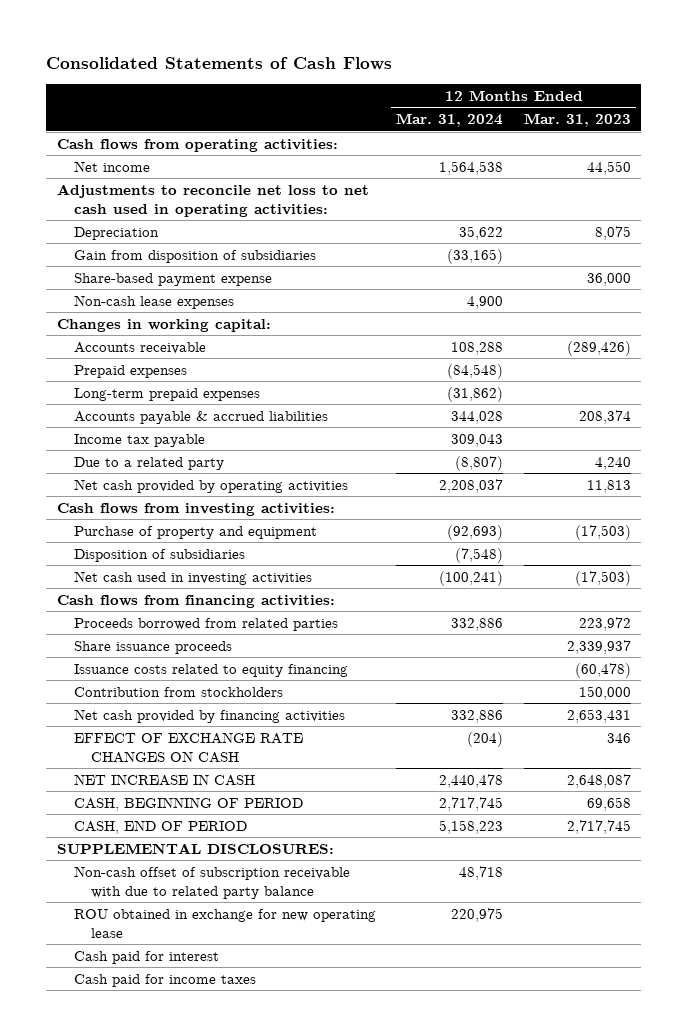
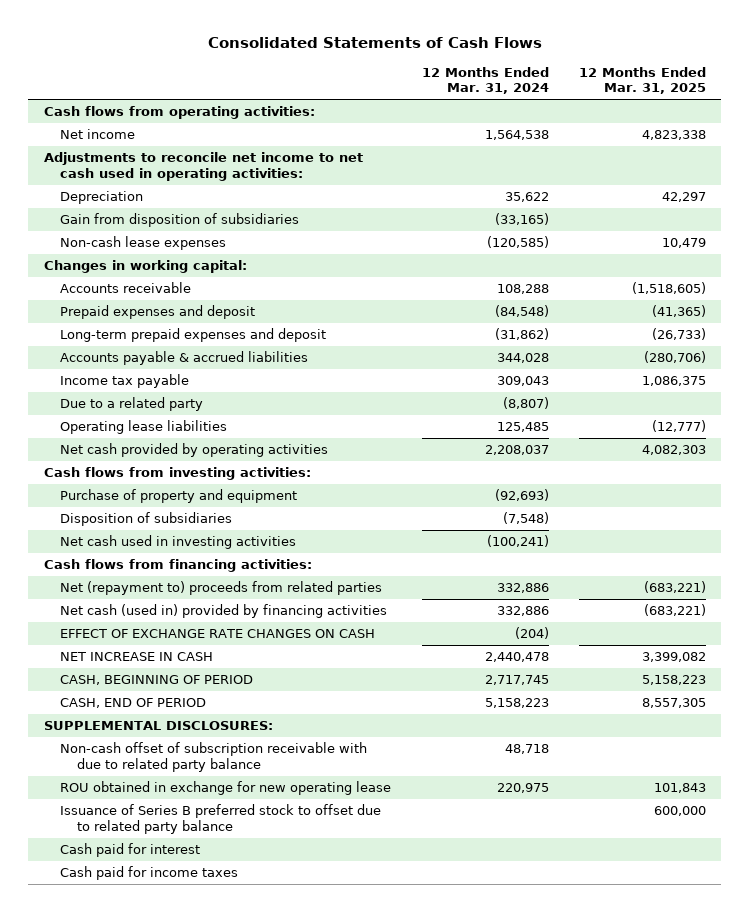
- | 12 Months Ended Mar. 31, 2024 | 12 Months Ended Mar. 31, 2023
+ | 12 Months Ended Mar. 31, 2024 | 12 Months Ended Mar. 31, 2025
- Adjustments to reconcile net loss to net cash used in operating activities:
+ Adjustments to reconcile net income to net cash used in operating activities:
- Share-based payment expense | | 36,000
- Non-cash lease expenses | 4,900 |
+ Non-cash lease expenses | (120,585) | 10,479
- Prepaid expenses | (84,548) |
- Long-term prepaid expenses | (31,862) |
+ Prepaid expenses and deposit | (84,548) | (41,365)
+ Long-term prepaid expenses and deposit | (31,862) | (26,733)
+ Operating lease liabilities | 125,485 | (12,777)
- Proceeds borrowed from related parties | 332,886 | 223,972
- Share issuance proceeds | | 2,339,937
- Issuance costs related to equity financing | | (60,478)
- Contribution from stockholders | | 150,000
- Net cash provided by financing activities | 332,886 | 2,653,431
+ Net (repayment to) proceeds from related parties | 332,886 | (683,221)
+ Net cash (used in) provided by financing activities | 332,886 | (683,221)
+ Issuance of Series B preferred stock to offset due to related party balance | | 600,000

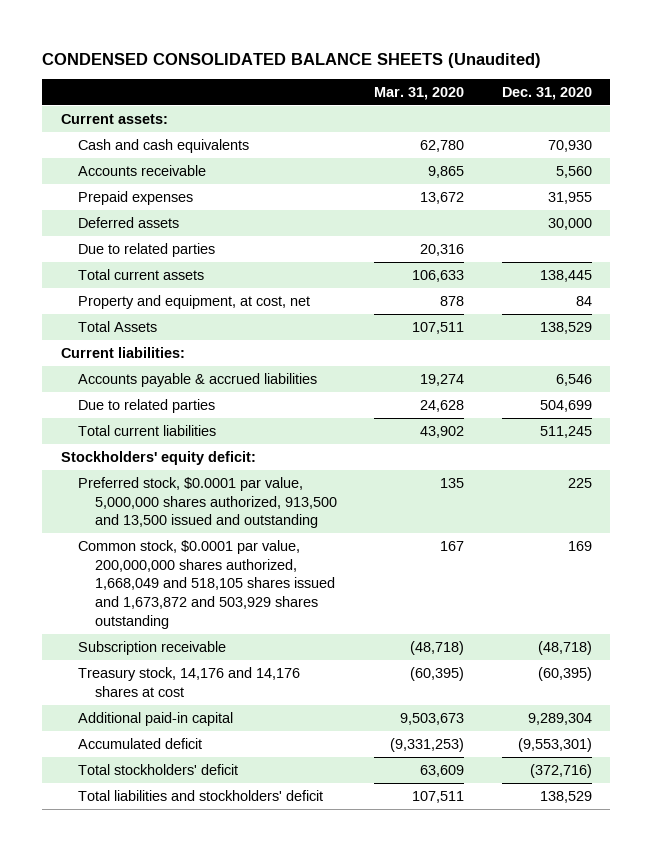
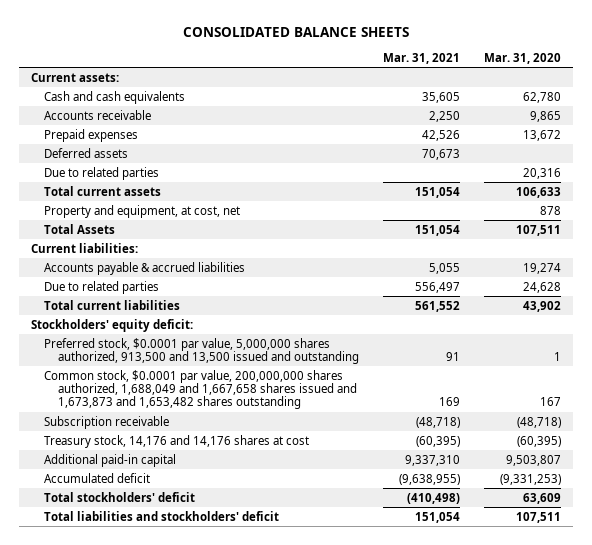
- CONDENSED CONSOLIDATED BALANCE SHEETS (Unaudited)
+ CONSOLIDATED BALANCE SHEETS
- | Mar. 31, 2020 | Dec. 31, 2020
+ | Mar. 31, 2021 | Mar. 31, 2020
- Preferred stock, $0.0001 par value, 5,000,000 shares authorized, 913,500 and 13,500 issued and outstanding | 135 | 225
- Common stock, $0.0001 par value, 200,000,000 shares authorized, 1,668,049 and 518,105 shares issued and 1,673,872 and 503,929 shares outstanding | 167 | 169
+ Preferred stock, $0.0001 par value, 5,000,000 shares authorized, 913,500 and 13,500 issued and outstanding | 91 | 1
+ Common stock, $0.0001 par value, 200,000,000 shares authorized, 1,688,049 and 1,667,658 shares issued and 1,673,873 and 1,653,482 shares outstanding | 169 | 167
- Additional paid-in capital | 9,503,673 | 9,289,304
+ Additional paid-in capital | 9,337,310 | 9,503,807

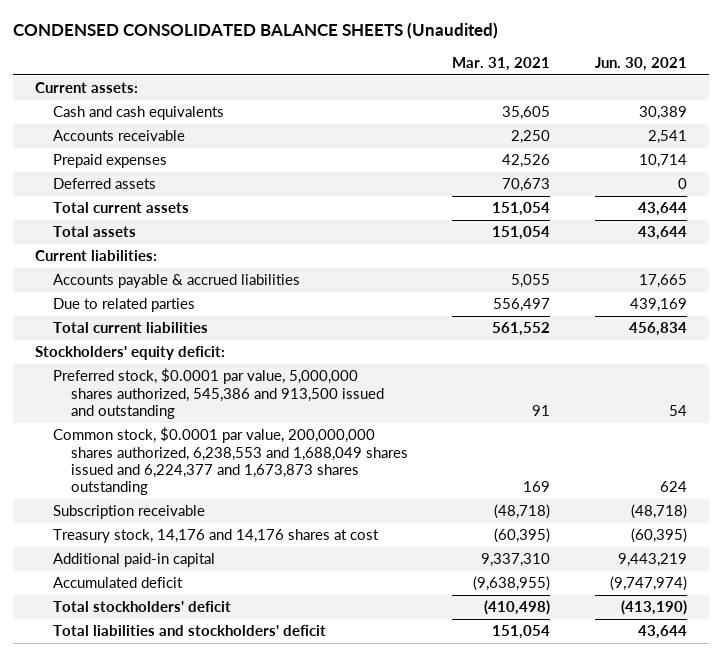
- CONSOLIDATED BALANCE SHEETS
+ CONDENSED CONSOLIDATED BALANCE SHEETS (Unaudited)
- | Mar. 31, 2021 | Mar. 31, 2020
+ | Mar. 31, 2021 | Jun. 30, 2021
- Due to related parties | | 20,316
- Property and equipment, at cost, net | | 878
- Total Assets | 151,054 | 107,511
+ Total assets | 151,054 | 43,644
- Preferred stock, $0.0001 par value, 5,000,000 shares authorized, 913,500 and 13,500 issued and outstanding | 91 | 1
- Common stock, $0.0001 par value, 200,000,000 shares authorized, 1,688,049 and 1,667,658 shares issued and 1,673,873 and 1,653,482 shares outstanding | 169 | 167
+ Preferred stock, $0.0001 par value, 5,000,000 shares authorized, 545,386 and 913,500 issued and outstanding | 91 | 54
+ Common stock, $0.0001 par value, 200,000,000 shares authorized, 6,238,553 and 1,688,049 shares issued and 6,224,377 and 1,673,873 shares outstanding | 169 | 624

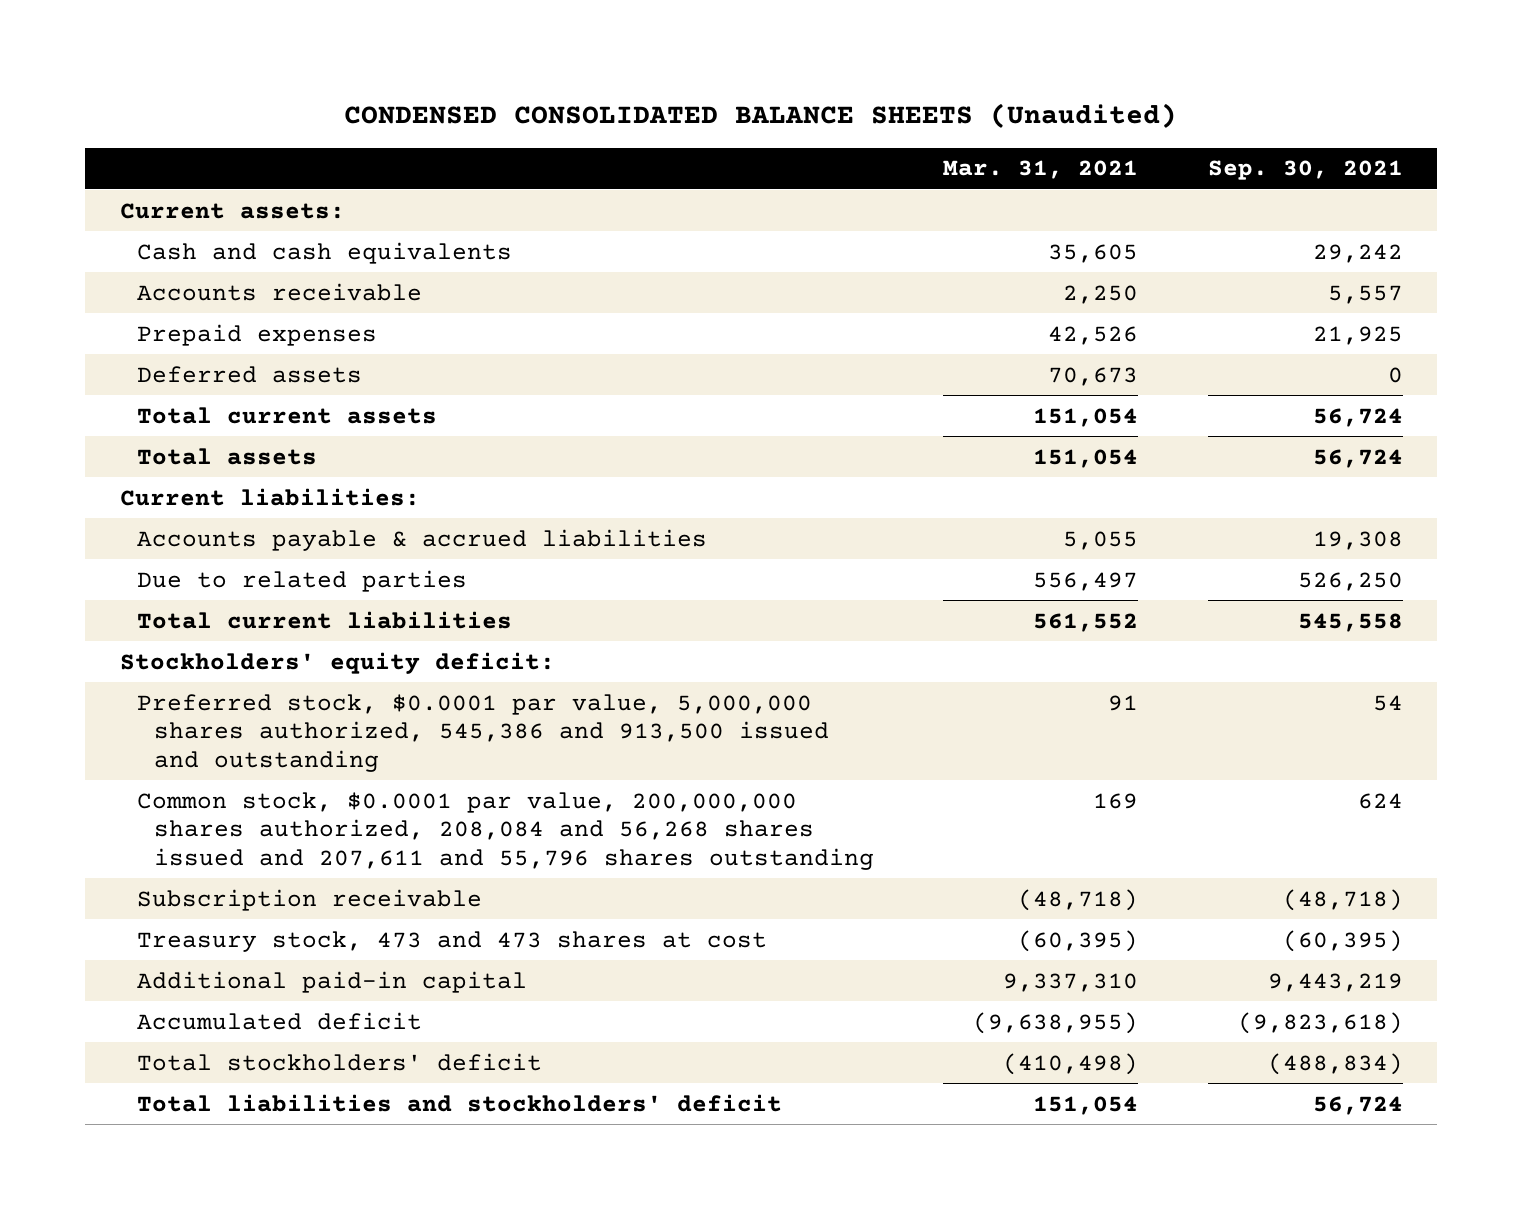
- | Mar. 31, 2021 | Jun. 30, 2021
+ | Mar. 31, 2021 | Sep. 30, 2021
- Common stock, $0.0001 par value, 200,000,000 shares authorized, 6,238,553 and 1,688,049 shares issued and 6,224,377 and 1,673,873 shares outstanding | 169 | 624
+ Common stock, $0.0001 par value, 200,000,000 shares authorized, 208,084 and 56,268 shares issued and 207,611 and 55,796 shares outstanding | 169 | 624
- Treasury stock, 14,176 and 14,176 shares at cost | (60,395) | (60,395)
+ Treasury stock, 473 and 473 shares at cost | (60,395) | (60,395)

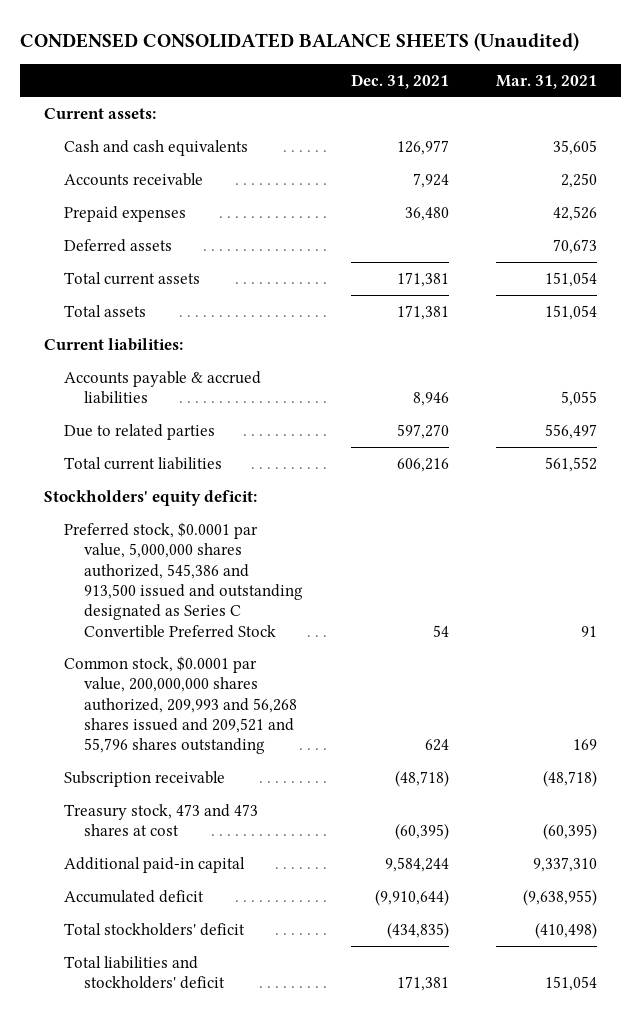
- | Mar. 31, 2021 | Sep. 30, 2021
+ | Dec. 31, 2021 | Mar. 31, 2021
- Preferred stock, $0.0001 par value, 5,000,000 shares authorized, 545,386 and 913,500 issued and outstanding | 91 | 54
- Common stock, $0.0001 par value, 200,000,000 shares authorized, 208,084 and 56,268 shares issued and 207,611 and 55,796 shares outstanding | 169 | 624
+ Preferred stock, $0.0001 par value, 5,000,000 shares authorized, 545,386 and 913,500 issued and outstanding designated as Series C Convertible Preferred Stock | 54 | 91
+ Common stock, $0.0001 par value, 200,000,000 shares authorized, 209,993 and 56,268 shares issued and 209,521 and 55,796 shares outstanding | 624 | 169

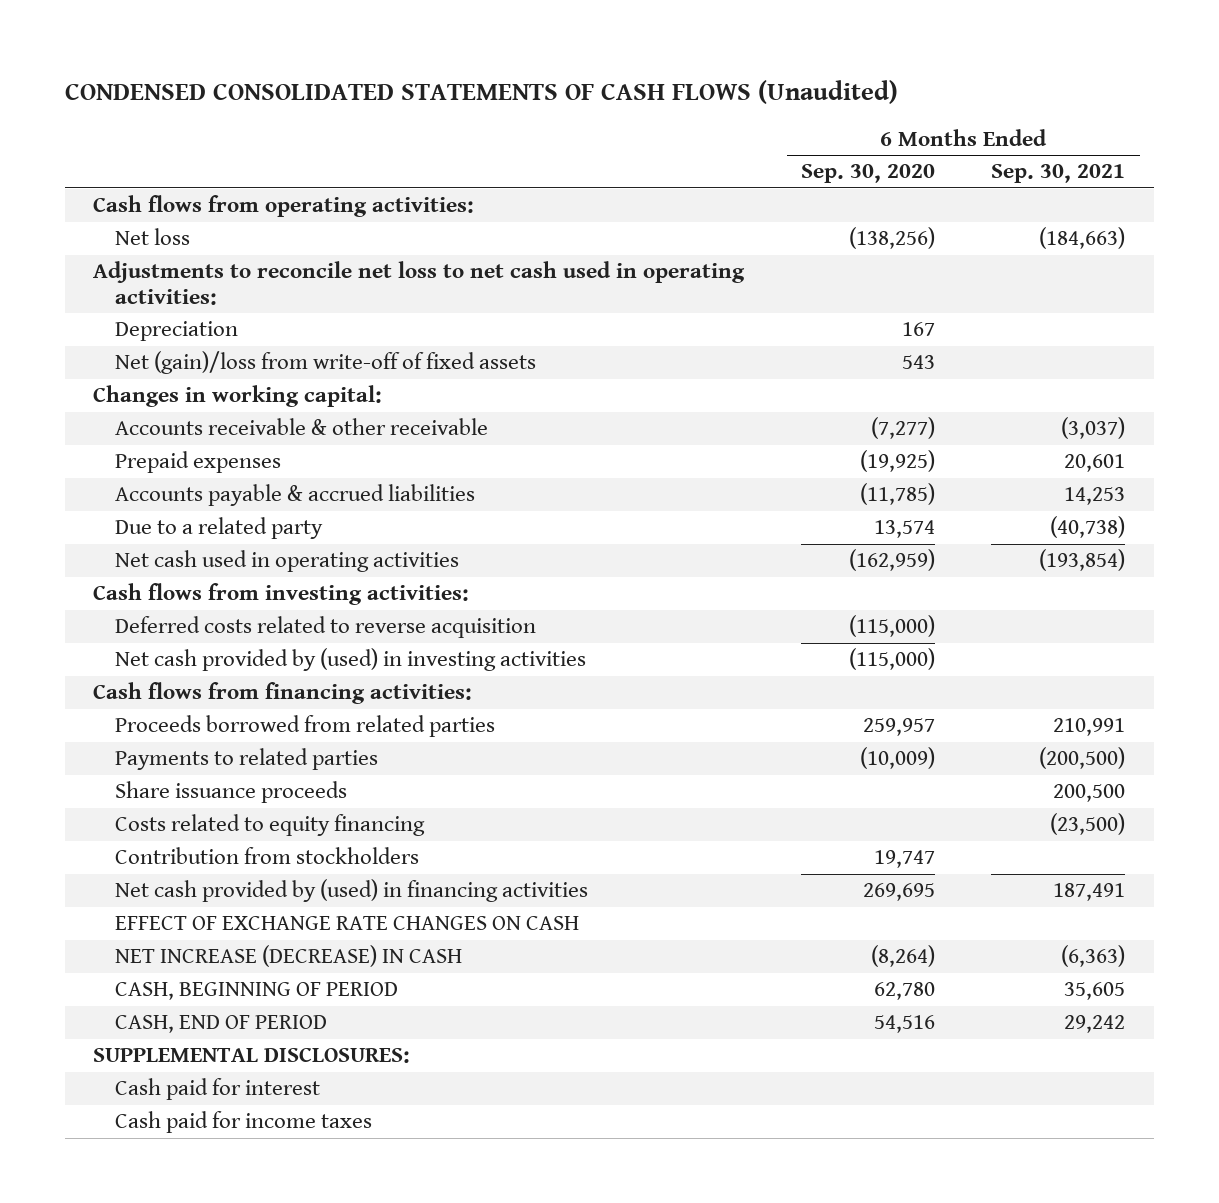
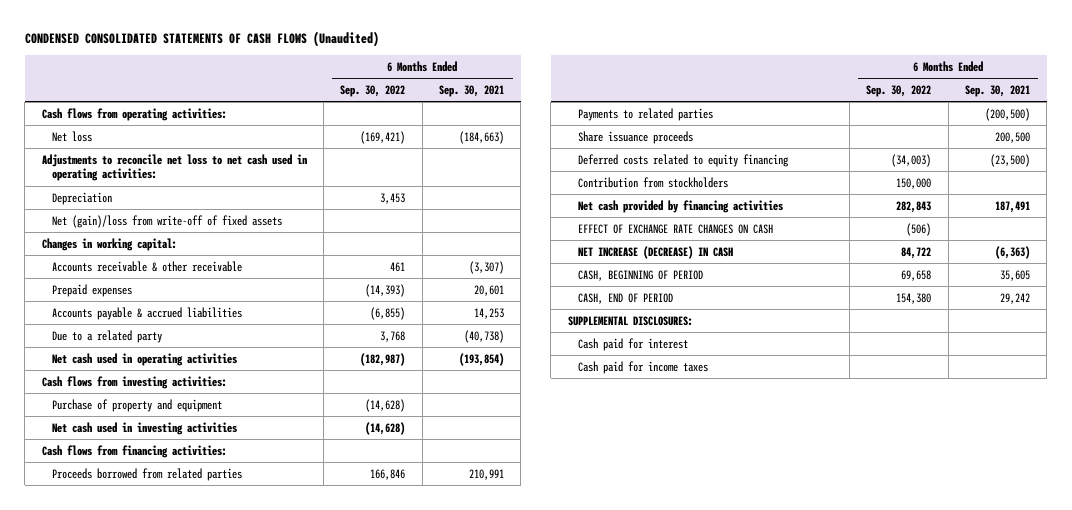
- | 6 Months Ended Sep. 30, 2020 | 6 Months Ended Sep. 30, 2021
+ | 6 Months Ended Sep. 30, 2022 | 6 Months Ended Sep. 30, 2021
- Accounts receivable & other receivable | (7,277) | (3,037)
+ Accounts receivable & other receivable | 461 | (3,307)
- Deferred costs related to reverse acquisition | (115,000) |
- Net cash provided by (used) in investing activities | (115,000) |
+ Purchase of property and equipment | (14,628) |
+ Net cash used in investing activities | (14,628) |
- Costs related to equity financing | | (23,500)
+ Deferred costs related to equity financing | (34,003) | (23,500)
- Net cash provided by (used) in financing activities | 269,695 | 187,491
+ Net cash provided by financing activities | 282,843 | 187,491

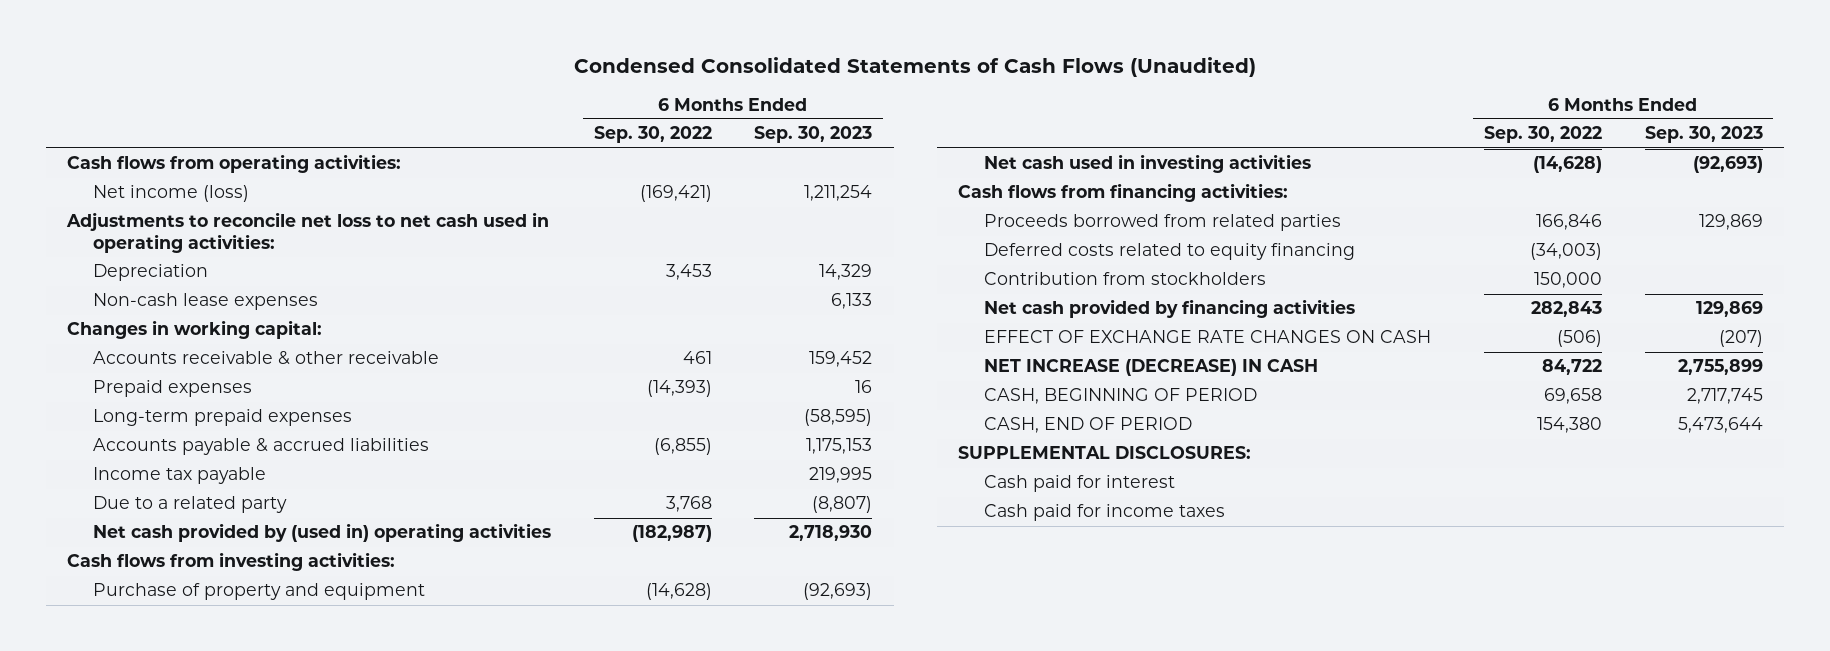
- CONDENSED CONSOLIDATED STATEMENTS OF CASH FLOWS (Unaudited)
+ Condensed Consolidated Statements of Cash Flows (Unaudited)
- | 6 Months Ended Sep. 30, 2022 | 6 Months Ended Sep. 30, 2021
+ | 6 Months Ended Sep. 30, 2022 | 6 Months Ended Sep. 30, 2023
- Net loss | (169,421) | (184,663)
+ Net income (loss) | (169,421) | 1,211,254
- Net (gain)/loss from write-off of fixed assets
+ Non-cash lease expenses | | 6,133
+ Long-term prepaid expenses | | (58,595)
+ Income tax payable | | 219,995
- Net cash used in operating activities | (182,987) | (193,854)
+ Net cash provided by (used in) operating activities | (182,987) | 2,718,930
- Payments to related parties | | (200,500)
- Share issuance proceeds | | 200,500

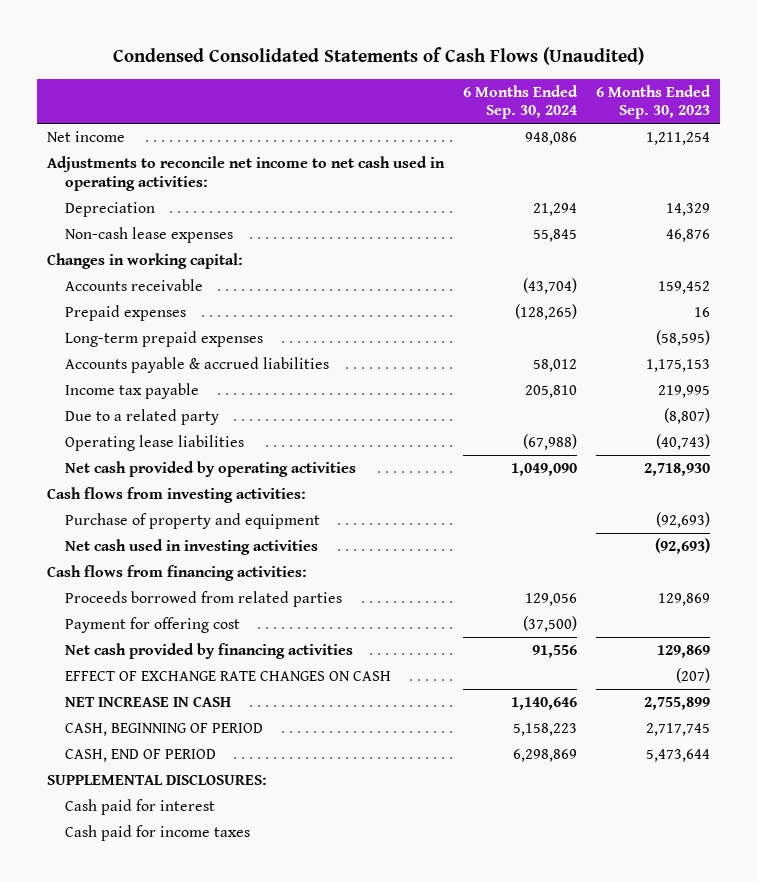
- | 6 Months Ended Sep. 30, 2022 | 6 Months Ended Sep. 30, 2023
+ | 6 Months Ended Sep. 30, 2024 | 6 Months Ended Sep. 30, 2023
- Cash flows from operating activities:
- Net income (loss) | (169,421) | 1,211,254
- Adjustments to reconcile net loss to net cash used in operating activities:
+ Net income | 948,086 | 1,211,254
+ Adjustments to reconcile net income to net cash used in operating activities:
- Non-cash lease expenses | | 6,133
+ Non-cash lease expenses | 55,845 | 46,876
- Accounts receivable & other receivable | 461 | 159,452
+ Accounts receivable | (43,704) | 159,452
- Net cash provided by (used in) operating activities | (182,987) | 2,718,930
+ Operating lease liabilities | (67,988) | (40,743)
+ Net cash provided by operating activities | 1,049,090 | 2,718,930
- Deferred costs related to equity financing | (34,003) |
- Contribution from stockholders | 150,000 |
+ Payment for offering cost | (37,500) |
- NET INCREASE (DECREASE) IN CASH | 84,722 | 2,755,899
+ NET INCREASE IN CASH | 1,140,646 | 2,755,899

